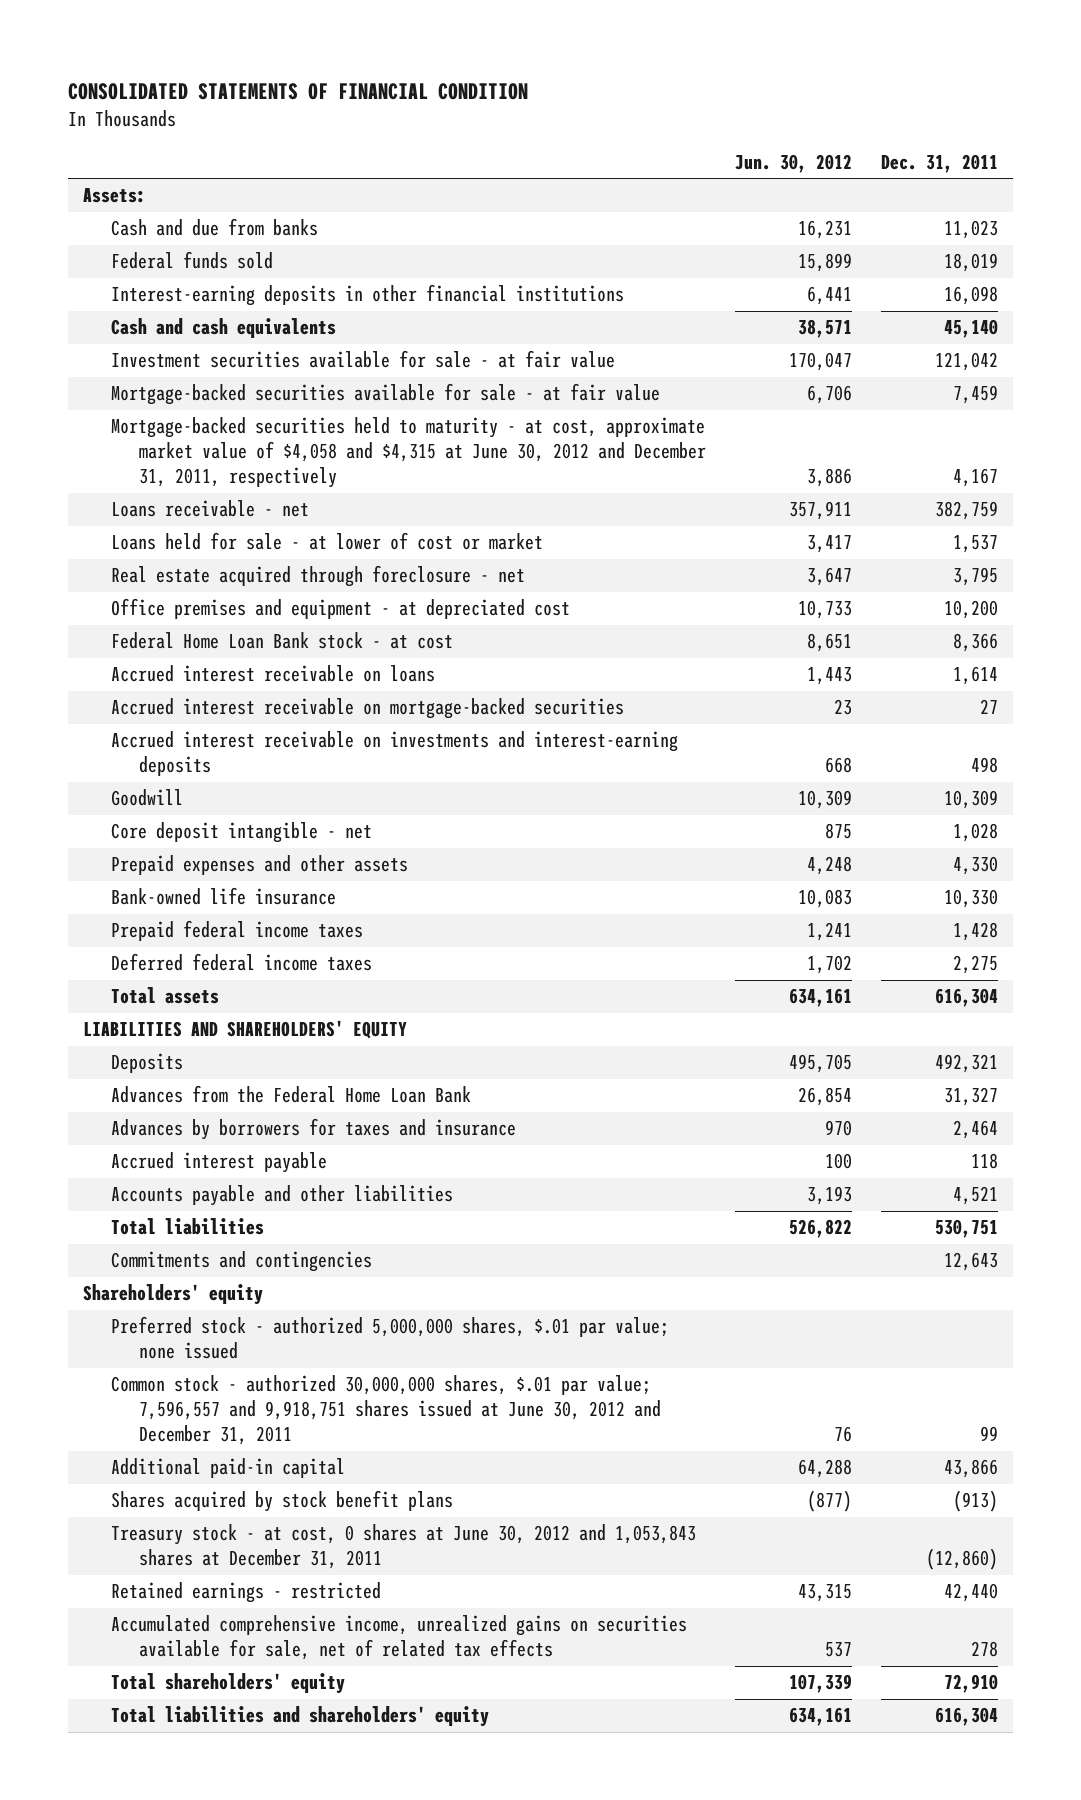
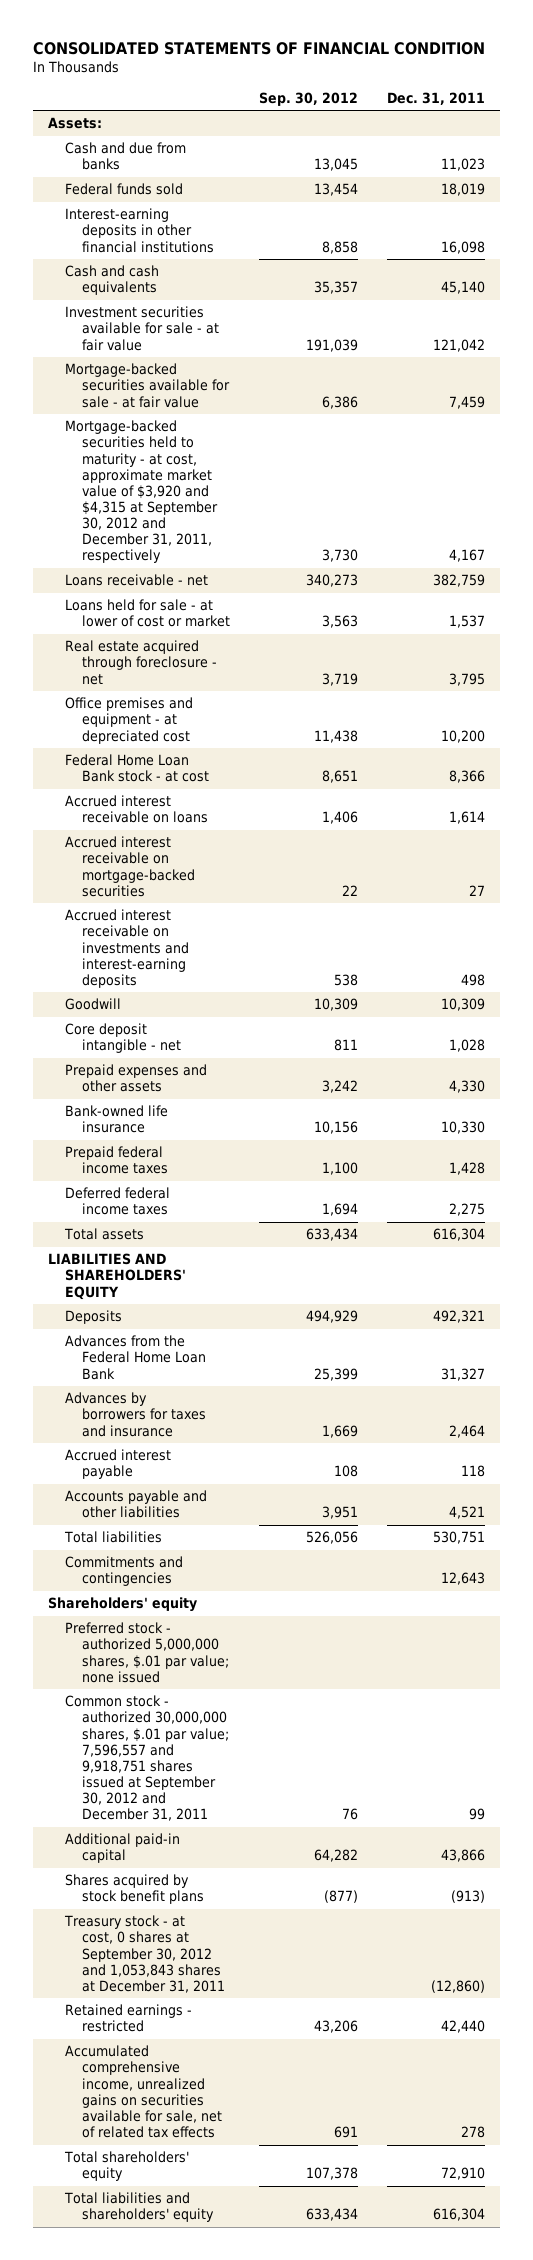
- | Jun. 30, 2012 | Dec. 31, 2011
+ | Sep. 30, 2012 | Dec. 31, 2011
- Mortgage-backed securities held to maturity - at cost, approximate market value of $4,058 and $4,315 at June 30, 2012 and December 31, 2011, respectively | 3,886 | 4,167
+ Mortgage-backed securities held to maturity - at cost, approximate market value of $3,920 and $4,315 at September 30, 2012 and December 31, 2011, respectively | 3,730 | 4,167
- Common stock - authorized 30,000,000 shares, $.01 par value; 7,596,557 and 9,918,751 shares issued at June 30, 2012 and December 31, 2011 | 76 | 99
+ Common stock - authorized 30,000,000 shares, $.01 par value; 7,596,557 and 9,918,751 shares issued at September 30, 2012 and December 31, 2011 | 76 | 99
- Treasury stock - at cost, 0 shares at June 30, 2012 and 1,053,843 shares at December 31, 2011 | | (12,860)
+ Treasury stock - at cost, 0 shares at September 30, 2012 and 1,053,843 shares at December 31, 2011 | | (12,860)

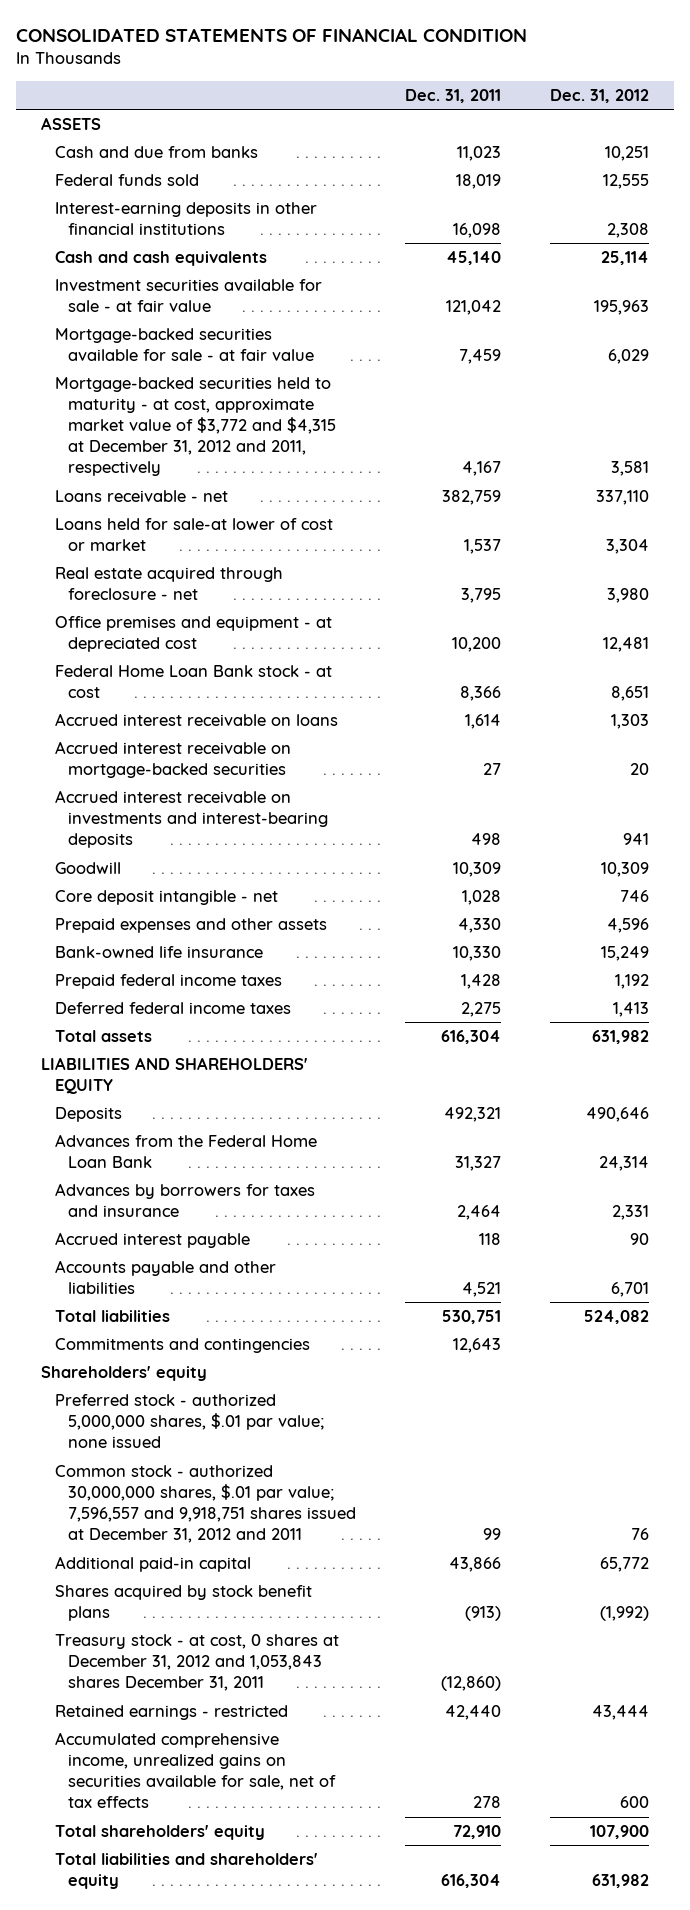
- | Sep. 30, 2012 | Dec. 31, 2011
+ | Dec. 31, 2011 | Dec. 31, 2012
- Assets:
+ ASSETS
- Mortgage-backed securities held to maturity - at cost, approximate market value of $3,920 and $4,315 at September 30, 2012 and December 31, 2011, respectively | 3,730 | 4,167
+ Mortgage-backed securities held to maturity - at cost, approximate market value of $3,772 and $4,315 at December 31, 2012 and 2011, respectively | 4,167 | 3,581
- Loans held for sale - at lower of cost or market | 3,563 | 1,537
+ Loans held for sale-at lower of cost or market | 1,537 | 3,304
- Accrued interest receivable on investments and interest-earning deposits | 538 | 498
+ Accrued interest receivable on investments and interest-bearing deposits | 498 | 941
- Common stock - authorized 30,000,000 shares, $.01 par value; 7,596,557 and 9,918,751 shares issued at September 30, 2012 and December 31, 2011 | 76 | 99
+ Common stock - authorized 30,000,000 shares, $.01 par value; 7,596,557 and 9,918,751 shares issued at December 31, 2012 and 2011 | 99 | 76
- Treasury stock - at cost, 0 shares at September 30, 2012 and 1,053,843 shares at December 31, 2011 | | (12,860)
+ Treasury stock - at cost, 0 shares at December 31, 2012 and 1,053,843 shares December 31, 2011 | (12,860) |
- Accumulated comprehensive income, unrealized gains on securities available for sale, net of related tax effects | 691 | 278
+ Accumulated comprehensive income, unrealized gains on securities available for sale, net of tax effects | 278 | 600

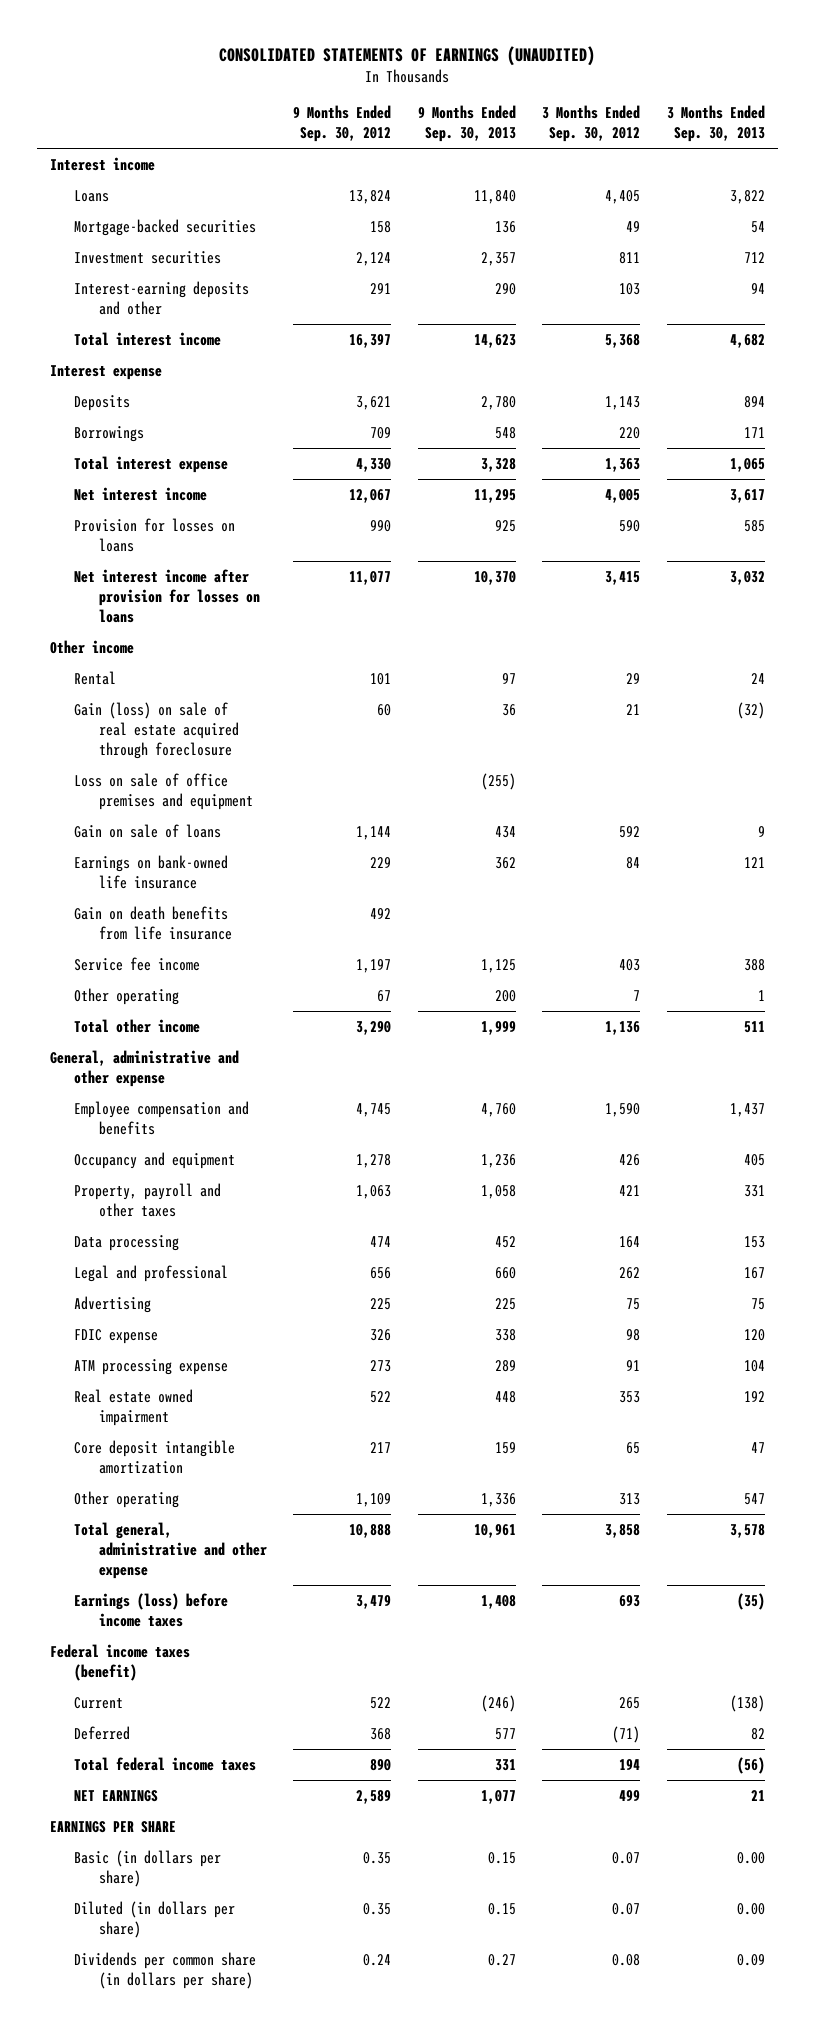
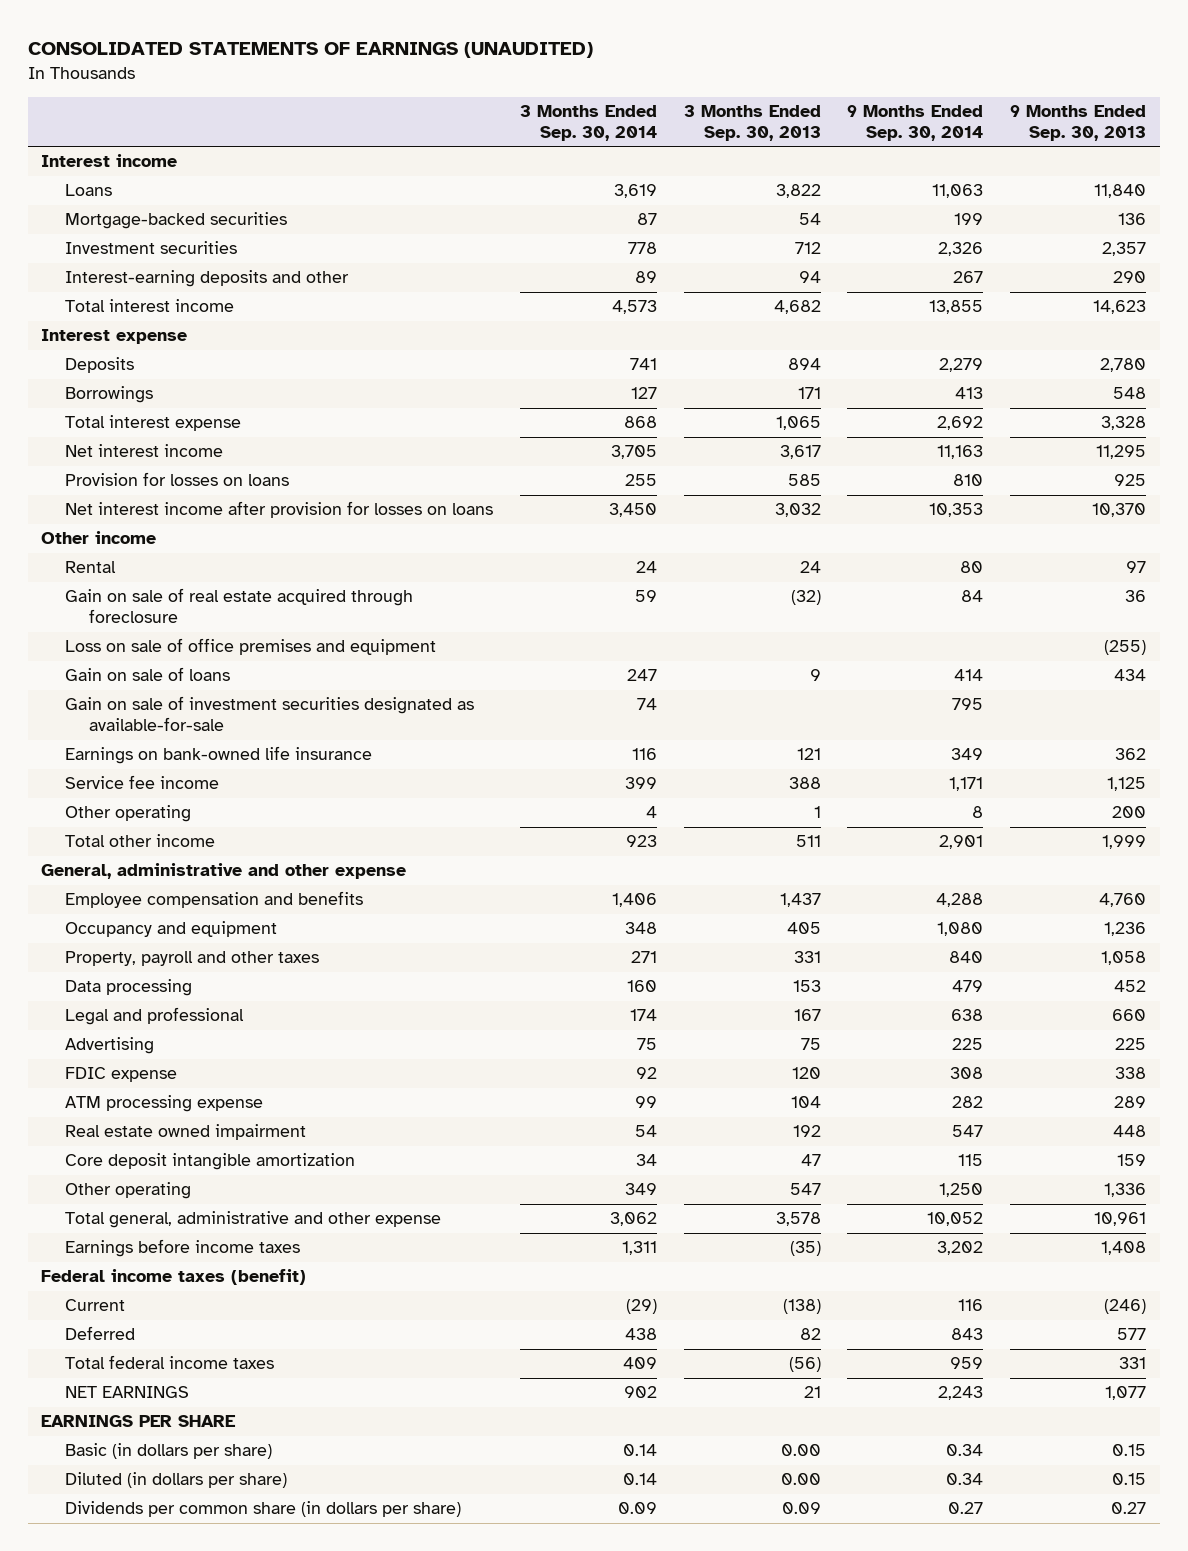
- | 9 Months Ended Sep. 30, 2012 | 9 Months Ended Sep. 30, 2013 | 3 Months Ended Sep. 30, 2012 | 3 Months Ended Sep. 30, 2013
+ | 3 Months Ended Sep. 30, 2014 | 3 Months Ended Sep. 30, 2013 | 9 Months Ended Sep. 30, 2014 | 9 Months Ended Sep. 30, 2013
- Gain (loss) on sale of real estate acquired through foreclosure | 60 | 36 | 21 | (32)
+ Gain on sale of real estate acquired through foreclosure | 59 | (32) | 84 | 36
+ Gain on sale of investment securities designated as available-for-sale | 74 | | 795 |
- Gain on death benefits from life insurance | 492 | | |
- Earnings (loss) before income taxes | 3,479 | 1,408 | 693 | (35)
+ Earnings before income taxes | 1,311 | (35) | 3,202 | 1,408

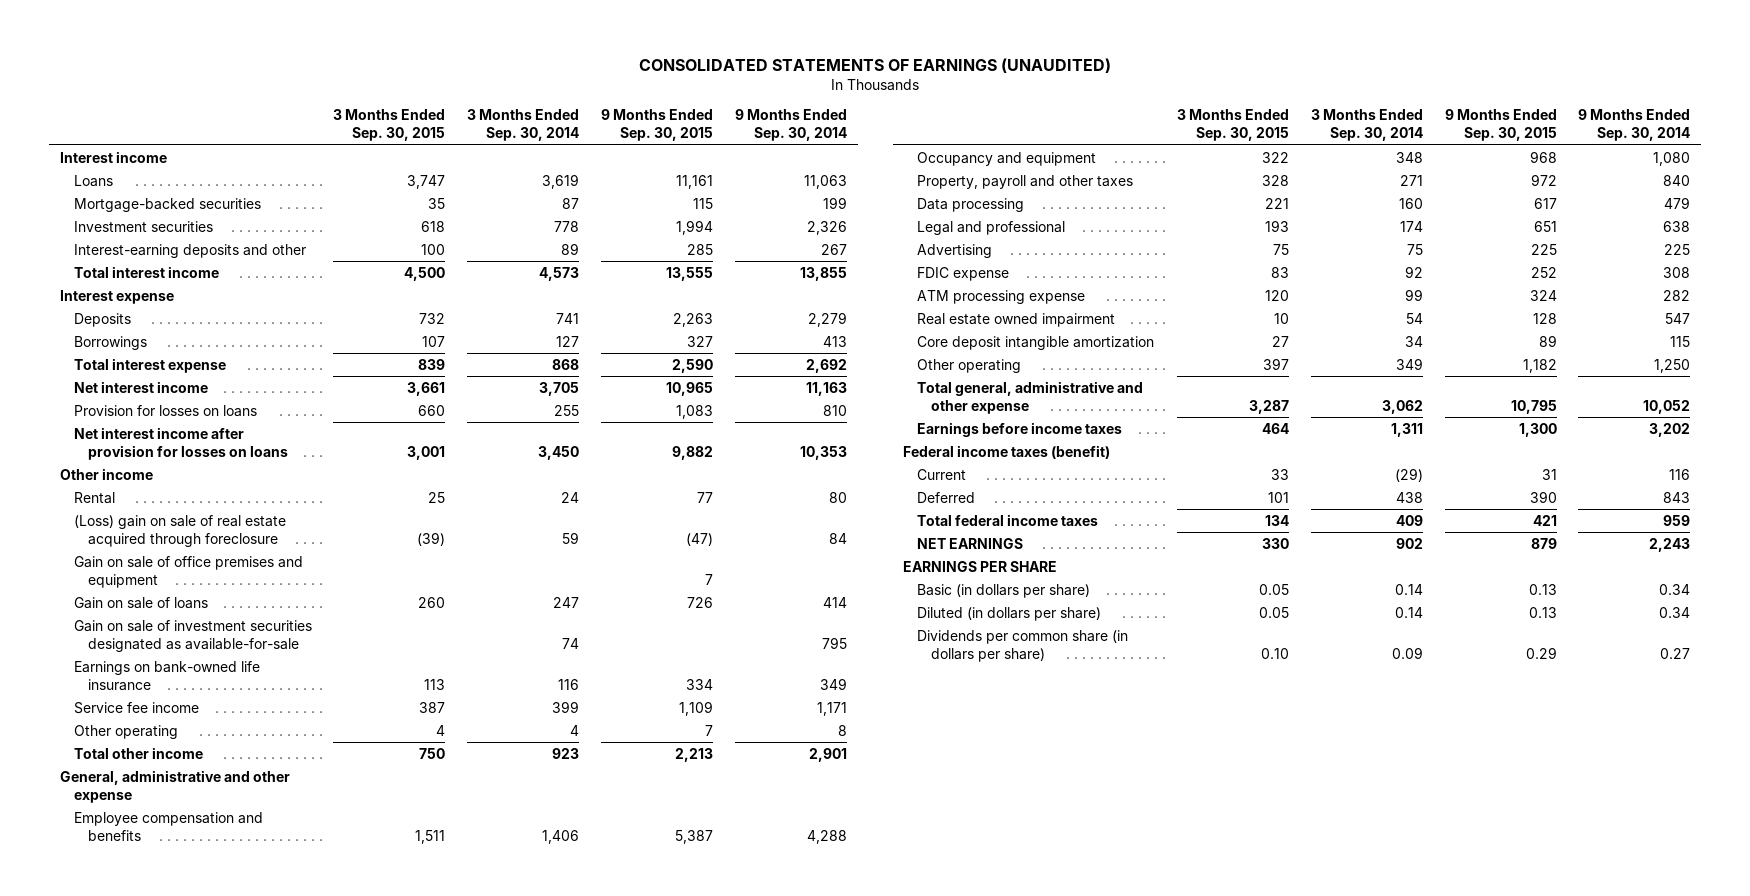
- | 3 Months Ended Sep. 30, 2014 | 3 Months Ended Sep. 30, 2013 | 9 Months Ended Sep. 30, 2014 | 9 Months Ended Sep. 30, 2013
+ | 3 Months Ended Sep. 30, 2015 | 3 Months Ended Sep. 30, 2014 | 9 Months Ended Sep. 30, 2015 | 9 Months Ended Sep. 30, 2014
- Gain on sale of real estate acquired through foreclosure | 59 | (32) | 84 | 36
- Loss on sale of office premises and equipment | | | | (255)
+ (Loss) gain on sale of real estate acquired through foreclosure | (39) | 59 | (47) | 84
+ Gain on sale of office premises and equipment | | | 7 |

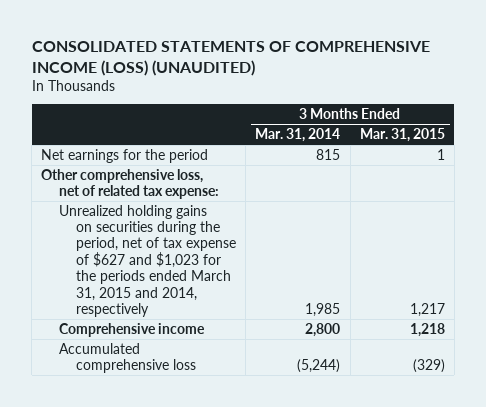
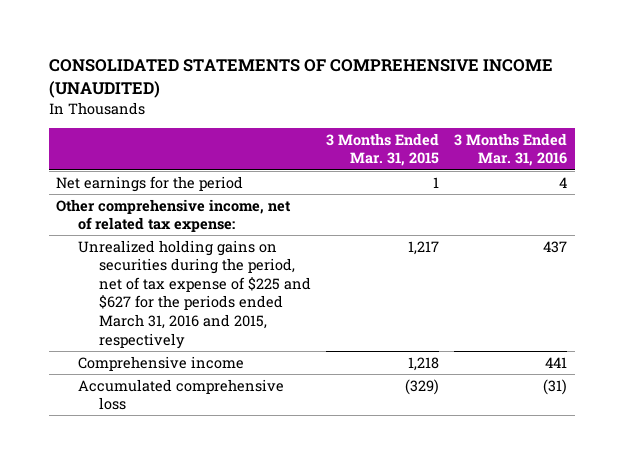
- CONSOLIDATED STATEMENTS OF COMPREHENSIVE INCOME (LOSS) (UNAUDITED)
+ CONSOLIDATED STATEMENTS OF COMPREHENSIVE INCOME (UNAUDITED)
- | 3 Months Ended Mar. 31, 2014 | 3 Months Ended Mar. 31, 2015
+ | 3 Months Ended Mar. 31, 2015 | 3 Months Ended Mar. 31, 2016
- Other comprehensive loss, net of related tax expense:
- Unrealized holding gains on securities during the period, net of tax expense of $627 and $1,023 for the periods ended March 31, 2015 and 2014, respectively | 1,985 | 1,217
+ Other comprehensive income, net of related tax expense:
+ Unrealized holding gains on securities during the period, net of tax expense of $225 and $627 for the periods ended March 31, 2016 and 2015, respectively | 1,217 | 437

